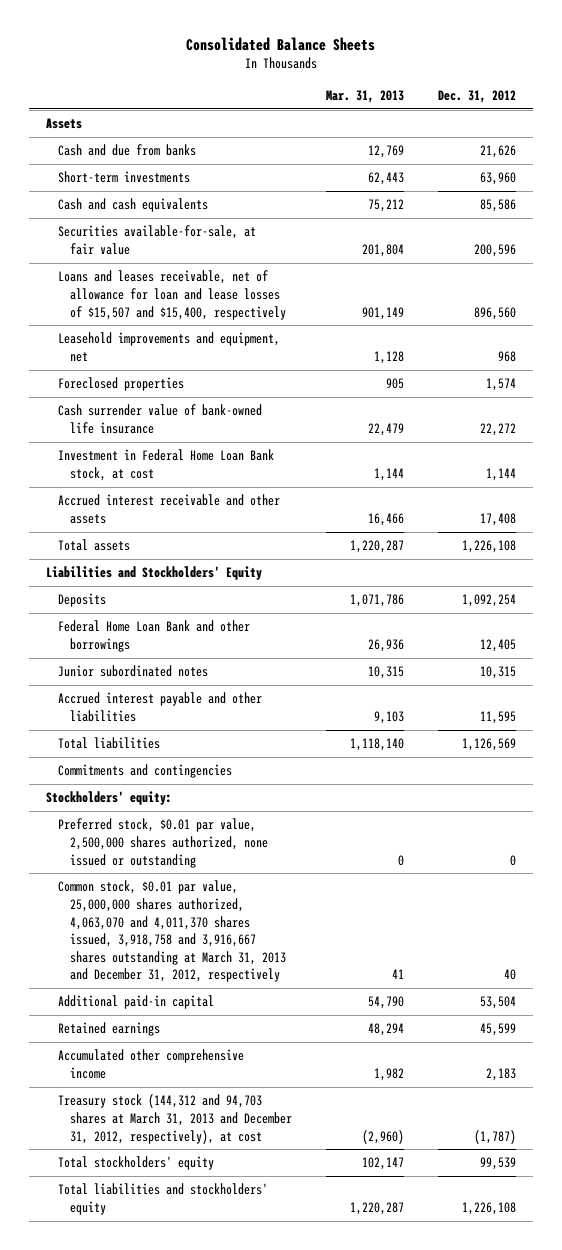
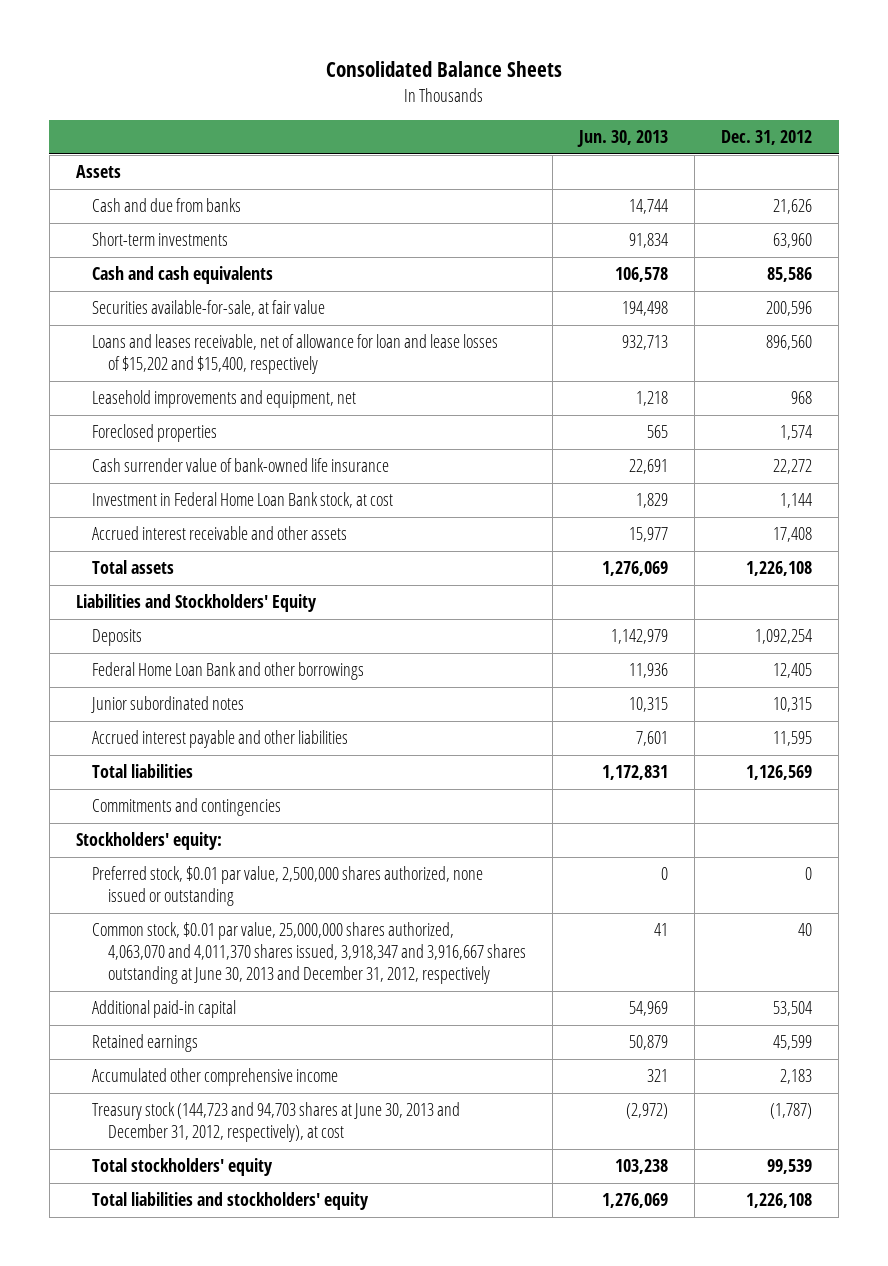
- | Mar. 31, 2013 | Dec. 31, 2012
+ | Jun. 30, 2013 | Dec. 31, 2012
- Loans and leases receivable, net of allowance for loan and lease losses of $15,507 and $15,400, respectively | 901,149 | 896,560
+ Loans and leases receivable, net of allowance for loan and lease losses of $15,202 and $15,400, respectively | 932,713 | 896,560
- Common stock, $0.01 par value, 25,000,000 shares authorized, 4,063,070 and 4,011,370 shares issued, 3,918,758 and 3,916,667 shares outstanding at March 31, 2013 and December 31, 2012, respectively | 41 | 40
+ Common stock, $0.01 par value, 25,000,000 shares authorized, 4,063,070 and 4,011,370 shares issued, 3,918,347 and 3,916,667 shares outstanding at June 30, 2013 and December 31, 2012, respectively | 41 | 40
- Treasury stock (144,312 and 94,703 shares at March 31, 2013 and December 31, 2012, respectively), at cost | (2,960) | (1,787)
+ Treasury stock (144,723 and 94,703 shares at June 30, 2013 and December 31, 2012, respectively), at cost | (2,972) | (1,787)

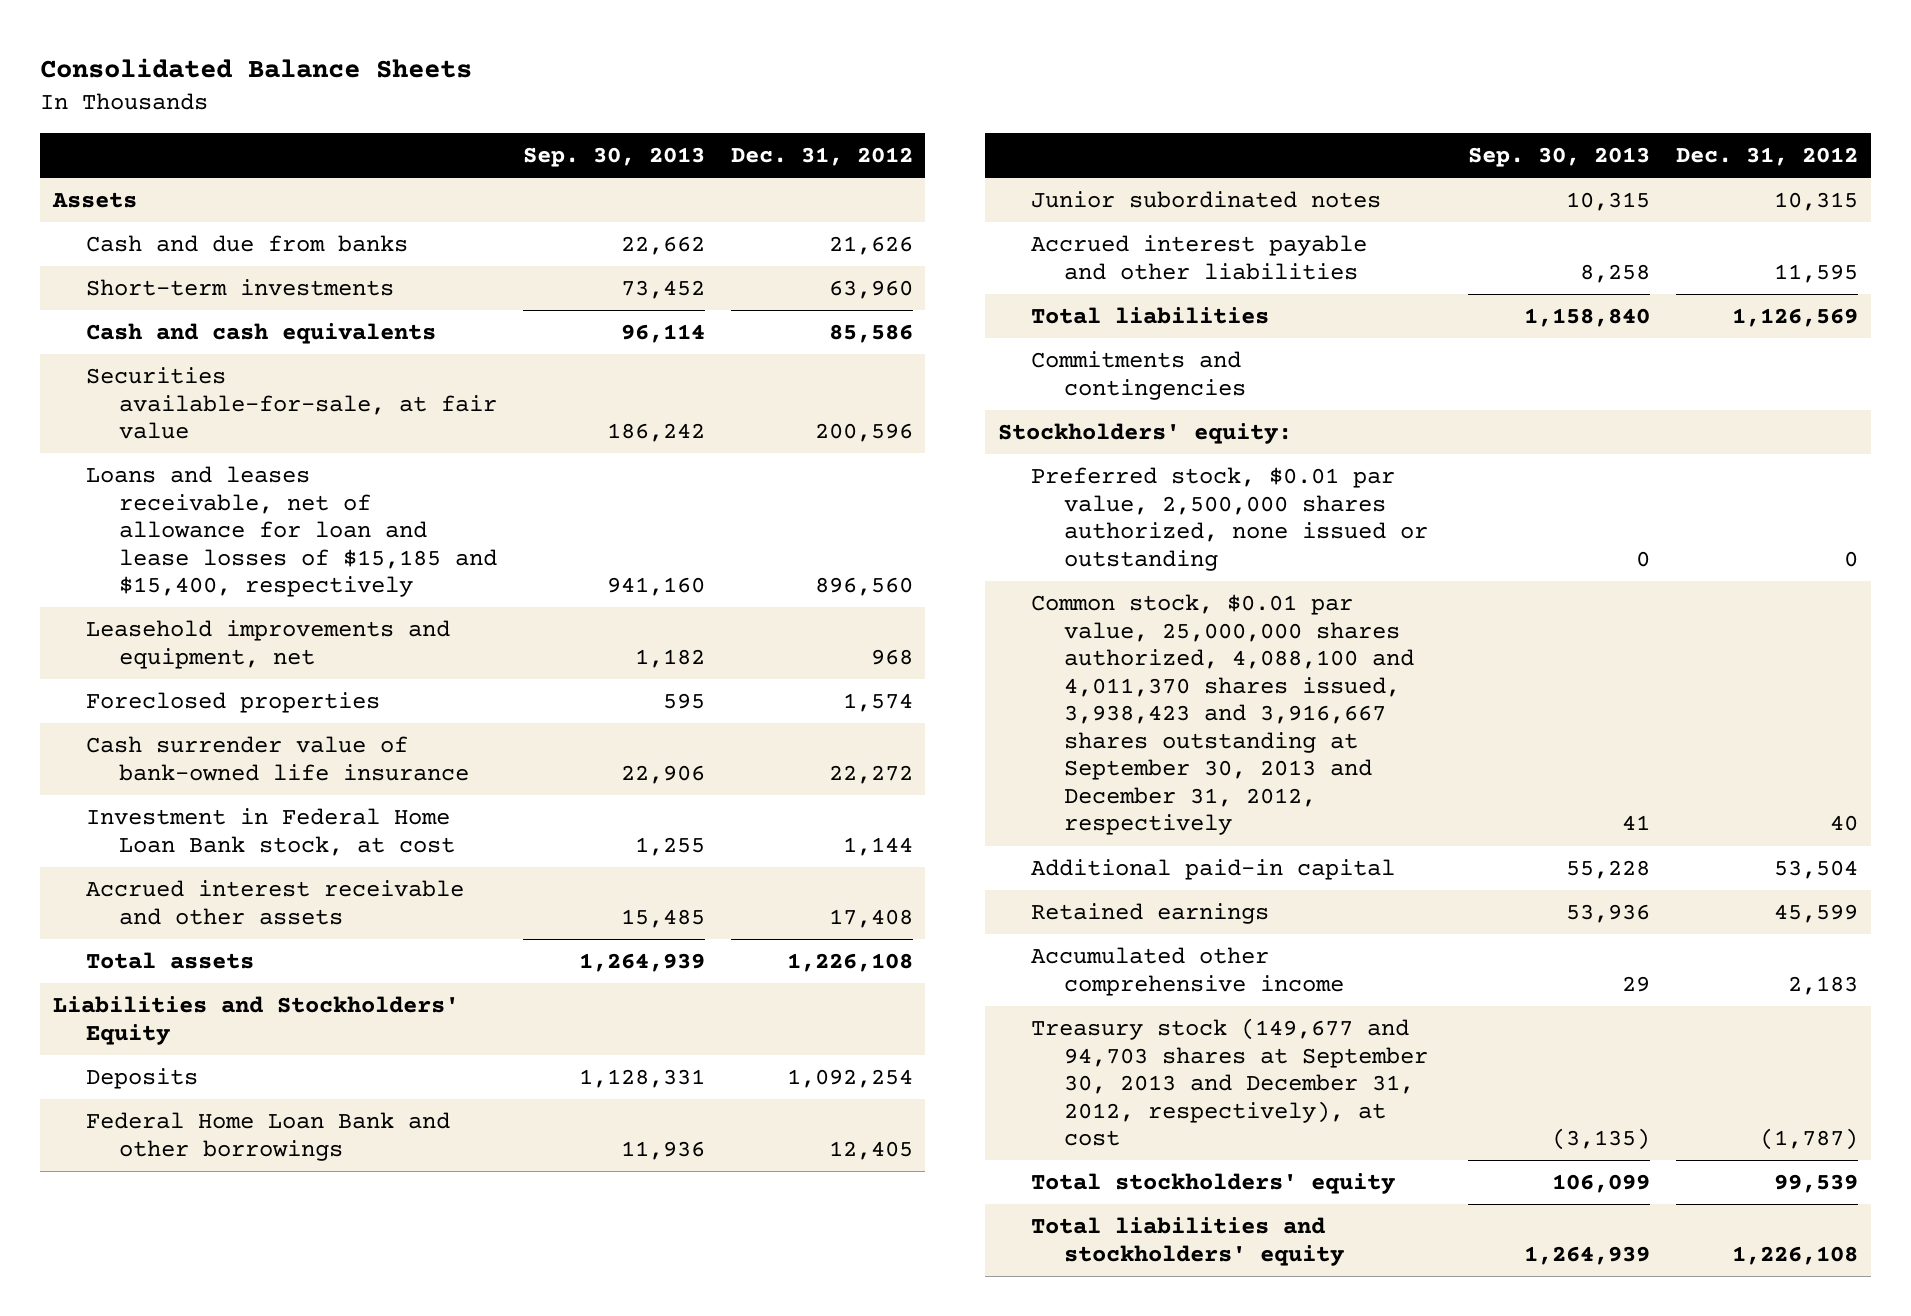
- | Jun. 30, 2013 | Dec. 31, 2012
+ | Sep. 30, 2013 | Dec. 31, 2012
- Loans and leases receivable, net of allowance for loan and lease losses of $15,202 and $15,400, respectively | 932,713 | 896,560
+ Loans and leases receivable, net of allowance for loan and lease losses of $15,185 and $15,400, respectively | 941,160 | 896,560
- Common stock, $0.01 par value, 25,000,000 shares authorized, 4,063,070 and 4,011,370 shares issued, 3,918,347 and 3,916,667 shares outstanding at June 30, 2013 and December 31, 2012, respectively | 41 | 40
+ Common stock, $0.01 par value, 25,000,000 shares authorized, 4,088,100 and 4,011,370 shares issued, 3,938,423 and 3,916,667 shares outstanding at September 30, 2013 and December 31, 2012, respectively | 41 | 40
- Treasury stock (144,723 and 94,703 shares at June 30, 2013 and December 31, 2012, respectively), at cost | (2,972) | (1,787)
+ Treasury stock (149,677 and 94,703 shares at September 30, 2013 and December 31, 2012, respectively), at cost | (3,135) | (1,787)

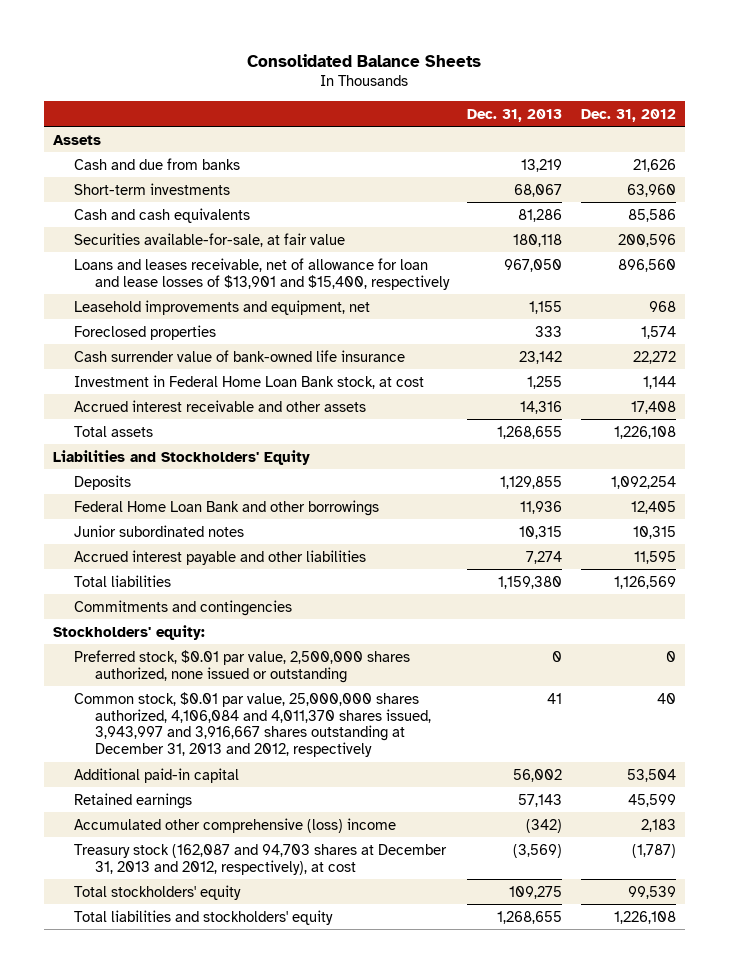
- | Sep. 30, 2013 | Dec. 31, 2012
+ | Dec. 31, 2013 | Dec. 31, 2012
- Loans and leases receivable, net of allowance for loan and lease losses of $15,185 and $15,400, respectively | 941,160 | 896,560
+ Loans and leases receivable, net of allowance for loan and lease losses of $13,901 and $15,400, respectively | 967,050 | 896,560
- Common stock, $0.01 par value, 25,000,000 shares authorized, 4,088,100 and 4,011,370 shares issued, 3,938,423 and 3,916,667 shares outstanding at September 30, 2013 and December 31, 2012, respectively | 41 | 40
+ Common stock, $0.01 par value, 25,000,000 shares authorized, 4,106,084 and 4,011,370 shares issued, 3,943,997 and 3,916,667 shares outstanding at December 31, 2013 and 2012, respectively | 41 | 40
- Accumulated other comprehensive income | 29 | 2,183
- Treasury stock (149,677 and 94,703 shares at September 30, 2013 and December 31, 2012, respectively), at cost | (3,135) | (1,787)
+ Accumulated other comprehensive (loss) income | (342) | 2,183
+ Treasury stock (162,087 and 94,703 shares at December 31, 2013 and 2012, respectively), at cost | (3,569) | (1,787)

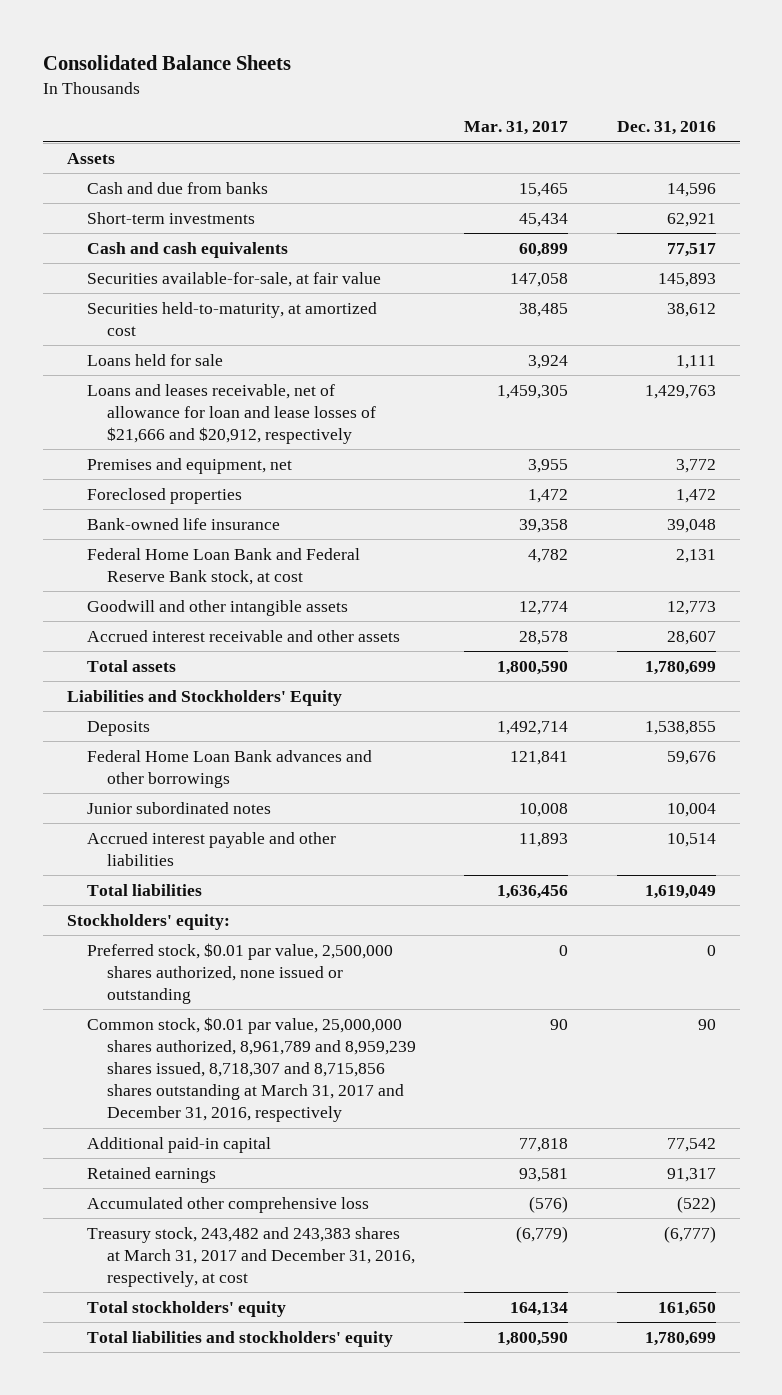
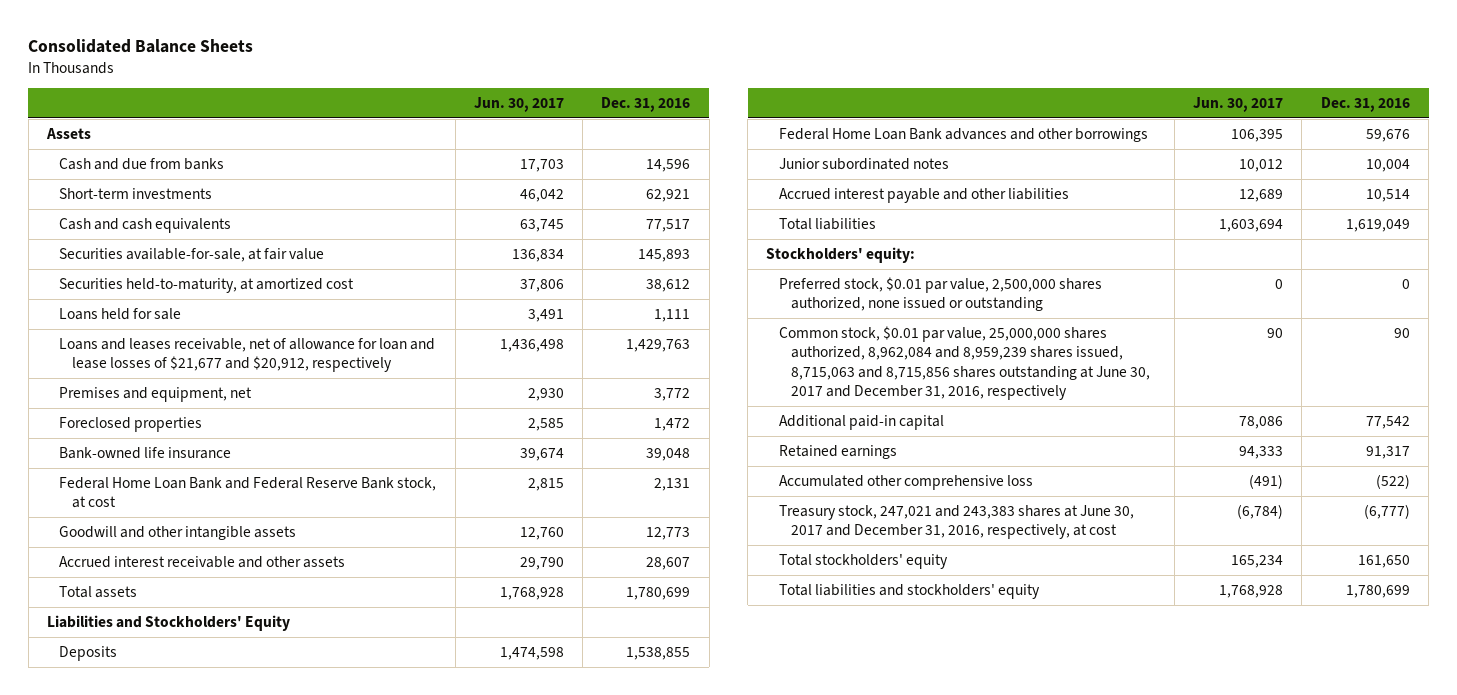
- | Mar. 31, 2017 | Dec. 31, 2016
+ | Jun. 30, 2017 | Dec. 31, 2016
- Loans and leases receivable, net of allowance for loan and lease losses of $21,666 and $20,912, respectively | 1,459,305 | 1,429,763
+ Loans and leases receivable, net of allowance for loan and lease losses of $21,677 and $20,912, respectively | 1,436,498 | 1,429,763
- Common stock, $0.01 par value, 25,000,000 shares authorized, 8,961,789 and 8,959,239 shares issued, 8,718,307 and 8,715,856 shares outstanding at March 31, 2017 and December 31, 2016, respectively | 90 | 90
+ Common stock, $0.01 par value, 25,000,000 shares authorized, 8,962,084 and 8,959,239 shares issued, 8,715,063 and 8,715,856 shares outstanding at June 30, 2017 and December 31, 2016, respectively | 90 | 90
- Treasury stock, 243,482 and 243,383 shares at March 31, 2017 and December 31, 2016, respectively, at cost | (6,779) | (6,777)
+ Treasury stock, 247,021 and 243,383 shares at June 30, 2017 and December 31, 2016, respectively, at cost | (6,784) | (6,777)

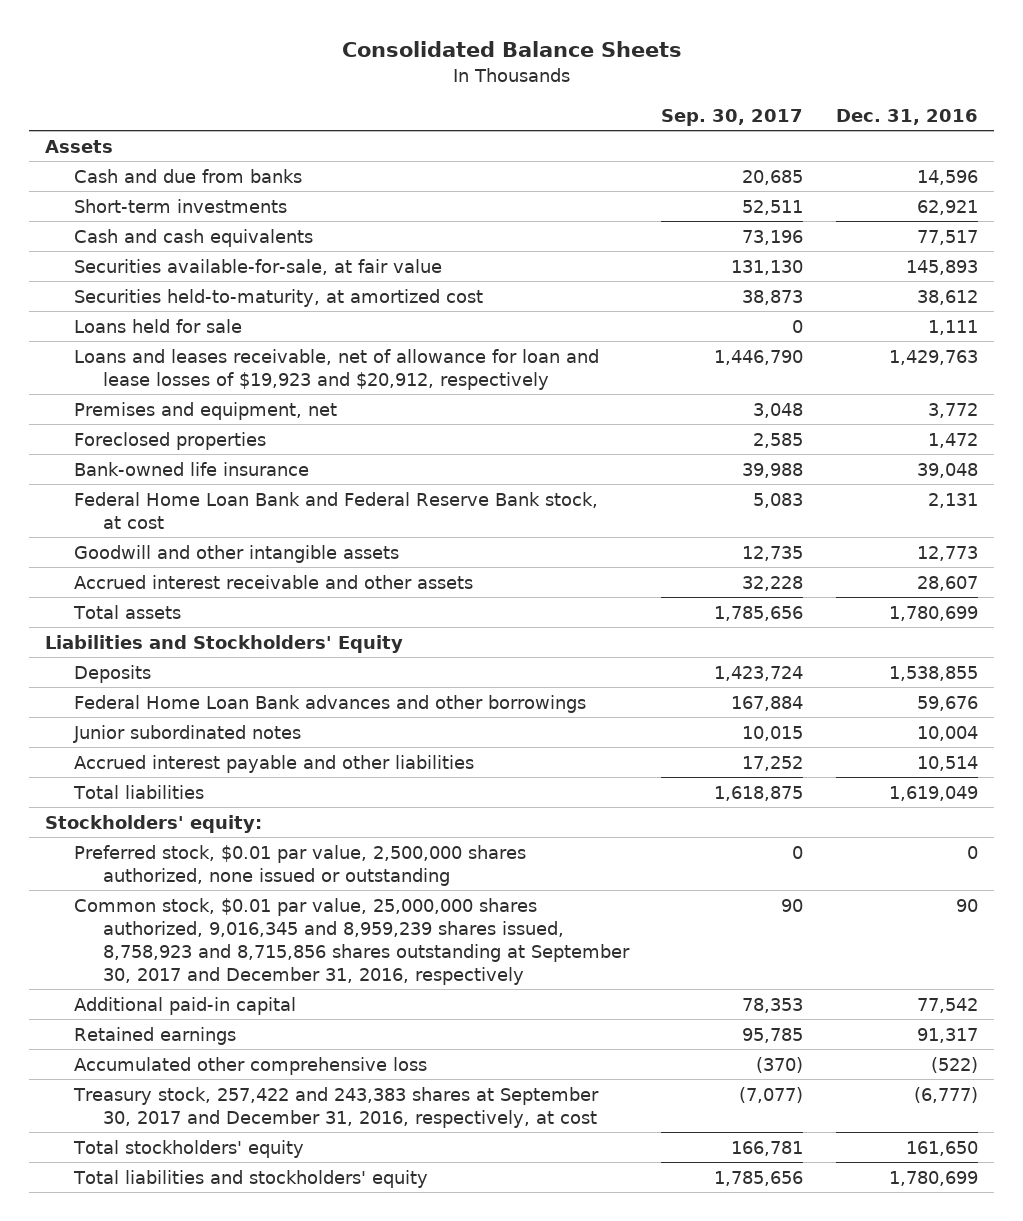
- | Jun. 30, 2017 | Dec. 31, 2016
+ | Sep. 30, 2017 | Dec. 31, 2016
- Loans and leases receivable, net of allowance for loan and lease losses of $21,677 and $20,912, respectively | 1,436,498 | 1,429,763
+ Loans and leases receivable, net of allowance for loan and lease losses of $19,923 and $20,912, respectively | 1,446,790 | 1,429,763
- Common stock, $0.01 par value, 25,000,000 shares authorized, 8,962,084 and 8,959,239 shares issued, 8,715,063 and 8,715,856 shares outstanding at June 30, 2017 and December 31, 2016, respectively | 90 | 90
+ Common stock, $0.01 par value, 25,000,000 shares authorized, 9,016,345 and 8,959,239 shares issued, 8,758,923 and 8,715,856 shares outstanding at September 30, 2017 and December 31, 2016, respectively | 90 | 90
- Treasury stock, 247,021 and 243,383 shares at June 30, 2017 and December 31, 2016, respectively, at cost | (6,784) | (6,777)
+ Treasury stock, 257,422 and 243,383 shares at September 30, 2017 and December 31, 2016, respectively, at cost | (7,077) | (6,777)

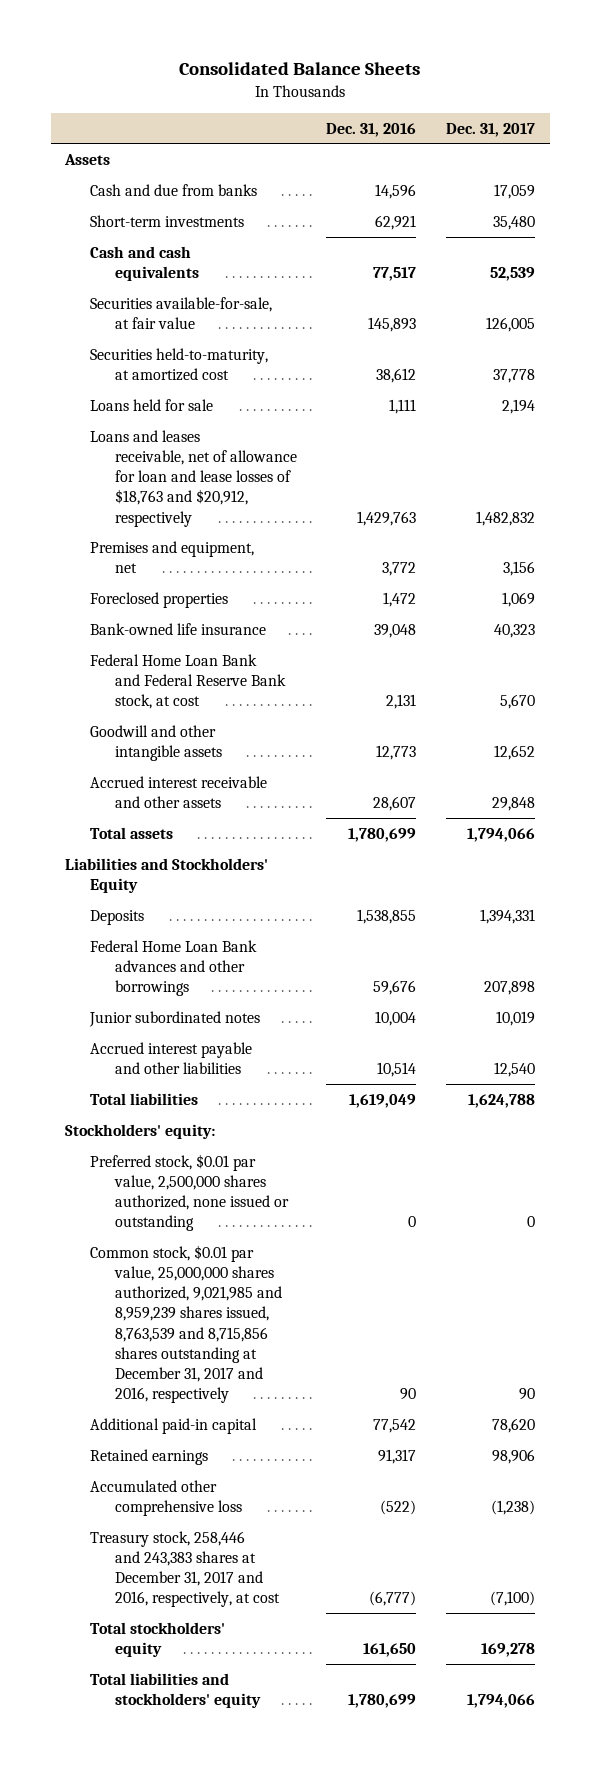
- | Sep. 30, 2017 | Dec. 31, 2016
+ | Dec. 31, 2016 | Dec. 31, 2017
- Loans and leases receivable, net of allowance for loan and lease losses of $19,923 and $20,912, respectively | 1,446,790 | 1,429,763
+ Loans and leases receivable, net of allowance for loan and lease losses of $18,763 and $20,912, respectively | 1,429,763 | 1,482,832
- Common stock, $0.01 par value, 25,000,000 shares authorized, 9,016,345 and 8,959,239 shares issued, 8,758,923 and 8,715,856 shares outstanding at September 30, 2017 and December 31, 2016, respectively | 90 | 90
+ Common stock, $0.01 par value, 25,000,000 shares authorized, 9,021,985 and 8,959,239 shares issued, 8,763,539 and 8,715,856 shares outstanding at December 31, 2017 and 2016, respectively | 90 | 90
- Treasury stock, 257,422 and 243,383 shares at September 30, 2017 and December 31, 2016, respectively, at cost | (7,077) | (6,777)
+ Treasury stock, 258,446 and 243,383 shares at December 31, 2017 and 2016, respectively, at cost | (6,777) | (7,100)

